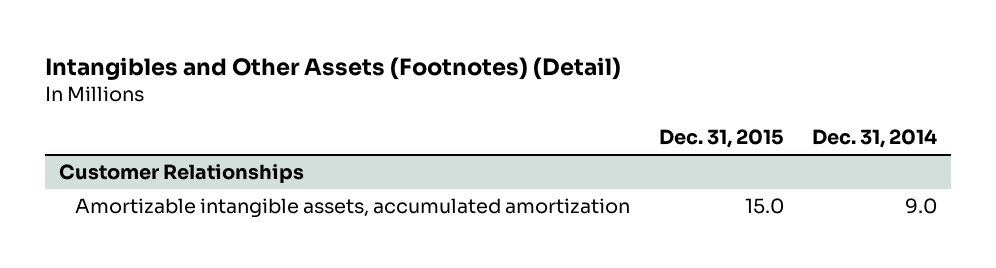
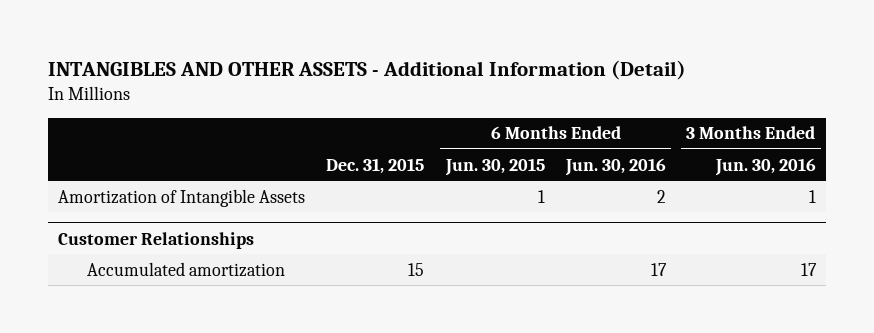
- Intangibles and Other Assets (Footnotes) (Detail)
+ INTANGIBLES AND OTHER ASSETS - Additional Information (Detail)
- | Dec. 31, 2015 | Dec. 31, 2014
+ | Dec. 31, 2015 | 6 Months Ended Jun. 30, 2015 | 6 Months Ended Jun. 30, 2016 | 3 Months Ended Jun. 30, 2016
+ Amortization of Intangible Assets | | 1 | 2 | 1
@ Customer Relationships
- Amortizable intangible assets, accumulated amortization | 15.0 | 9.0
+ Accumulated amortization | 15 | | 17 | 17

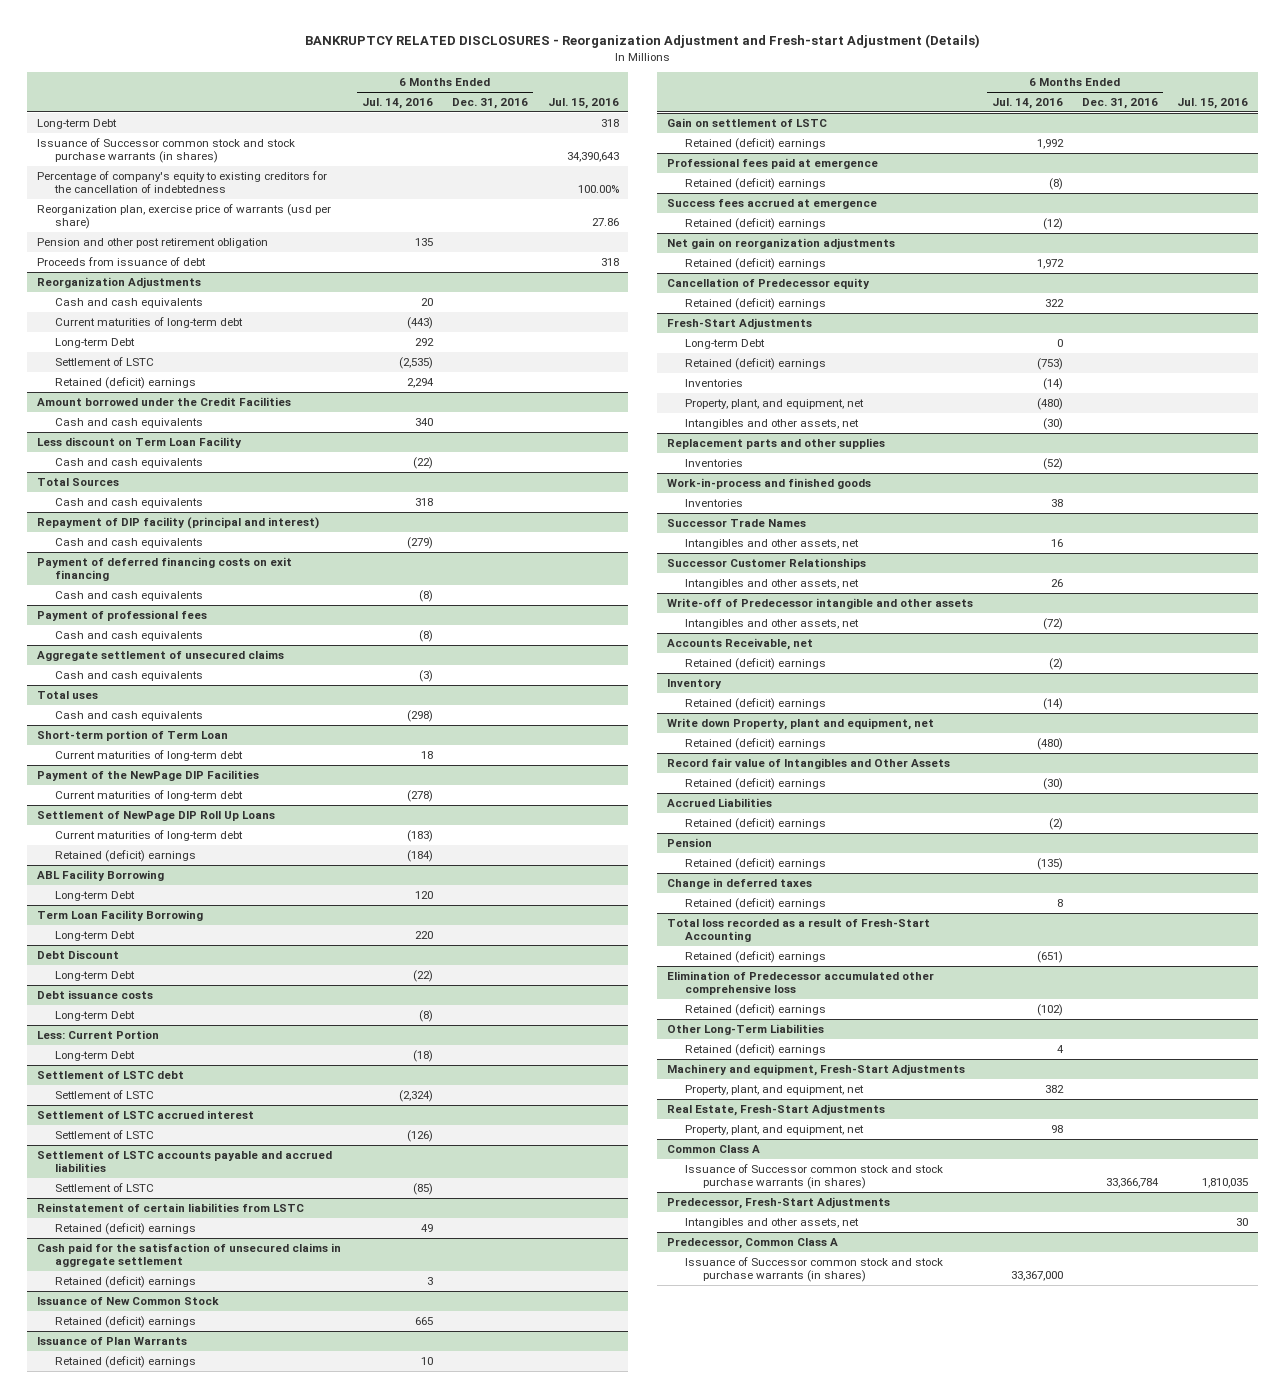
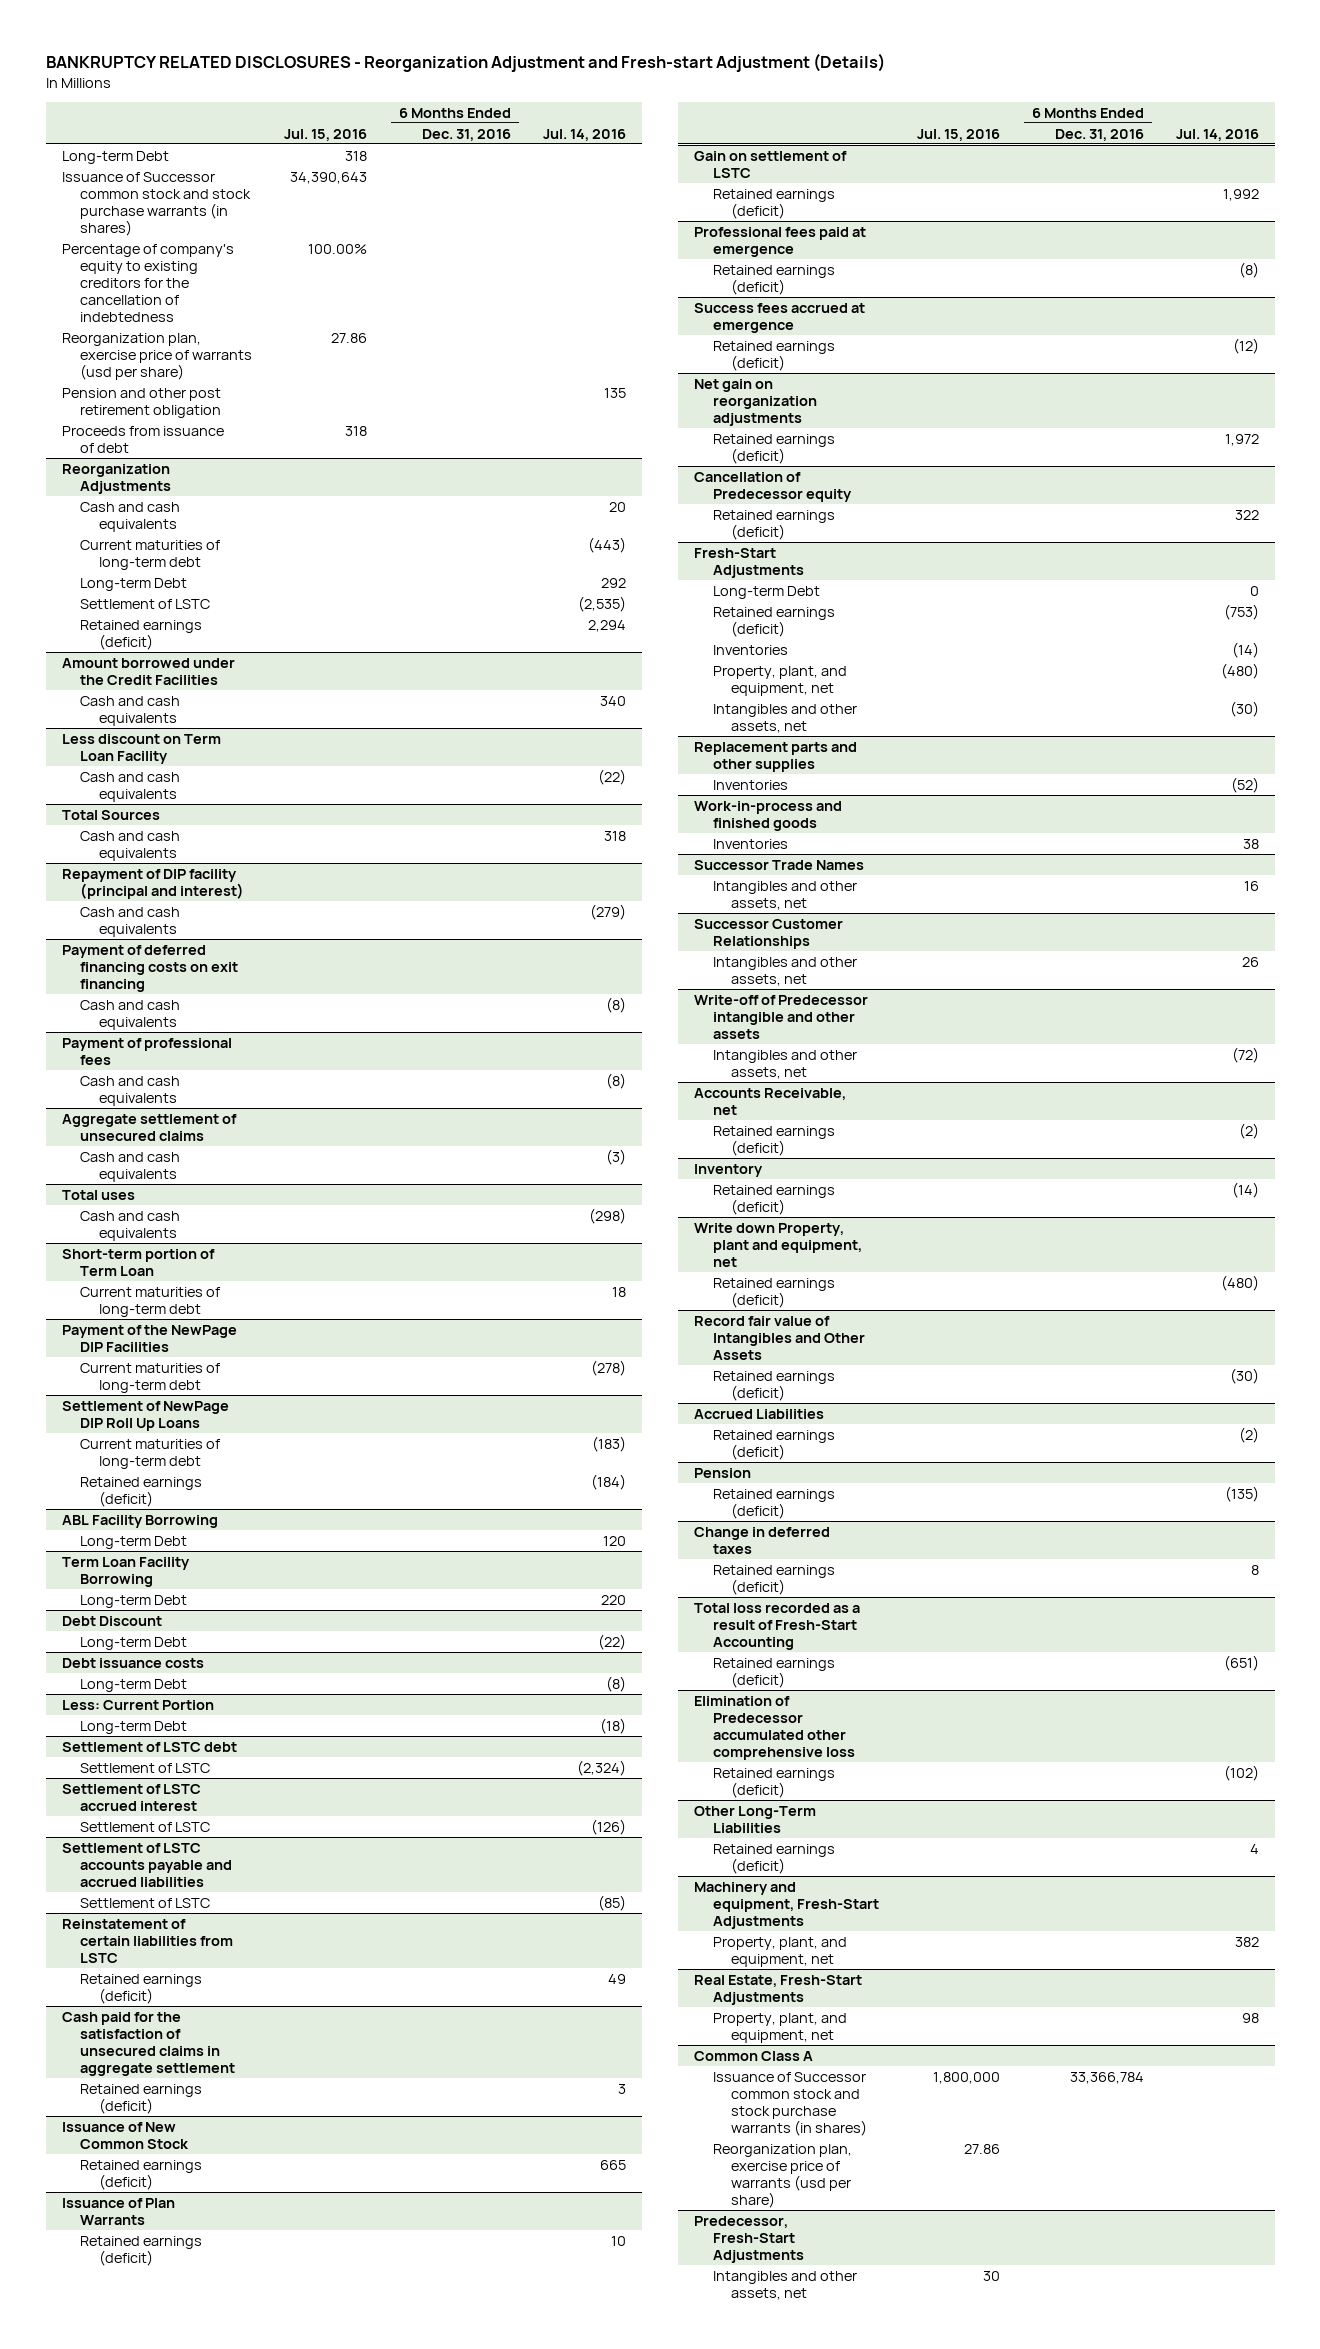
- | 6 Months Ended Jul. 14, 2016 | 6 Months Ended Dec. 31, 2016 | Jul. 15, 2016
+ | Jul. 15, 2016 | 6 Months Ended Dec. 31, 2016 | Jul. 14, 2016
@ Reorganization Adjustments
- Retained (deficit) earnings | 2,294 | |
+ Retained earnings (deficit) | | | 2,294
@ Settlement of NewPage DIP Roll Up Loans
- Retained (deficit) earnings | (184) | |
+ Retained earnings (deficit) | | | (184)
@ Reinstatement of certain liabilities from LSTC
- Retained (deficit) earnings | 49 | |
+ Retained earnings (deficit) | | | 49
@ Cash paid for the satisfaction of unsecured claims in aggregate settlement
- Retained (deficit) earnings | 3 | |
+ Retained earnings (deficit) | | | 3
@ Issuance of New Common Stock
- Retained (deficit) earnings | 665 | |
+ Retained earnings (deficit) | | | 665
@ Issuance of Plan Warrants
- Retained (deficit) earnings | 10 | |
+ Retained earnings (deficit) | | | 10
@ Gain on settlement of LSTC
- Retained (deficit) earnings | 1,992 | |
+ Retained earnings (deficit) | | | 1,992
@ Professional fees paid at emergence
- Retained (deficit) earnings | (8) | |
+ Retained earnings (deficit) | | | (8)
@ Success fees accrued at emergence
- Retained (deficit) earnings | (12) | |
+ Retained earnings (deficit) | | | (12)
@ Net gain on reorganization adjustments
- Retained (deficit) earnings | 1,972 | |
+ Retained earnings (deficit) | | | 1,972
@ Cancellation of Predecessor equity
- Retained (deficit) earnings | 322 | |
+ Retained earnings (deficit) | | | 322
@ Fresh-Start Adjustments
- Retained (deficit) earnings | (753) | |
+ Retained earnings (deficit) | | | (753)
@ Accounts Receivable, net
- Retained (deficit) earnings | (2) | |
+ Retained earnings (deficit) | | | (2)
@ Inventory
- Retained (deficit) earnings | (14) | |
+ Retained earnings (deficit) | | | (14)
@ Write down Property, plant and equipment, net
- Retained (deficit) earnings | (480) | |
+ Retained earnings (deficit) | | | (480)
@ Record fair value of Intangibles and Other Assets
- Retained (deficit) earnings | (30) | |
+ Retained earnings (deficit) | | | (30)
@ Accrued Liabilities
- Retained (deficit) earnings | (2) | |
+ Retained earnings (deficit) | | | (2)
@ Pension
- Retained (deficit) earnings | (135) | |
+ Retained earnings (deficit) | | | (135)
@ Change in deferred taxes
- Retained (deficit) earnings | 8 | |
+ Retained earnings (deficit) | | | 8
@ Total loss recorded as a result of Fresh-Start Accounting
- Retained (deficit) earnings | (651) | |
+ Retained earnings (deficit) | | | (651)
@ Elimination of Predecessor accumulated other comprehensive loss
- Retained (deficit) earnings | (102) | |
+ Retained earnings (deficit) | | | (102)
@ Other Long-Term Liabilities
- Retained (deficit) earnings | 4 | |
+ Retained earnings (deficit) | | | 4
@ Common Class A
- Issuance of Successor common stock and stock purchase warrants (in shares) | | 33,366,784 | 1,810,035
+ Issuance of Successor common stock and stock purchase warrants (in shares) | 1,800,000 | 33,366,784 |
+ Reorganization plan, exercise price of warrants (usd per share) | 27.86 | |
- Predecessor, Common Class A
- Issuance of Successor common stock and stock purchase warrants (in shares) | 33,367,000 | |

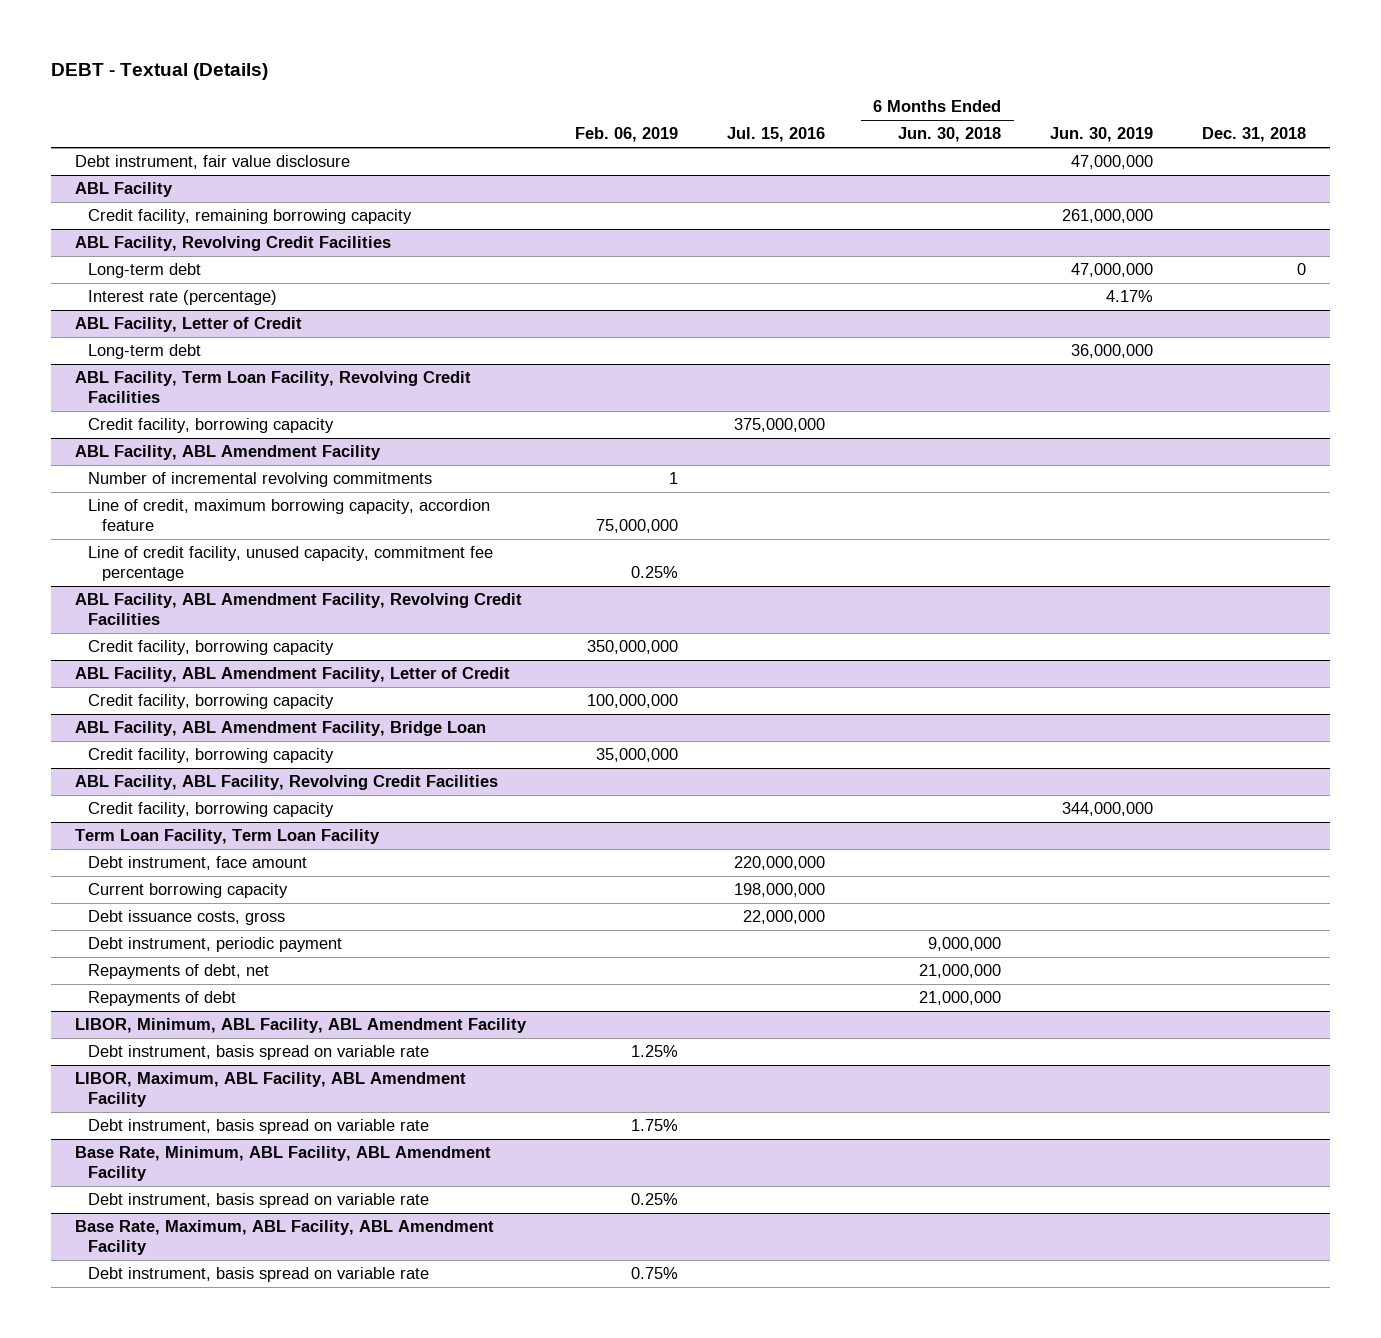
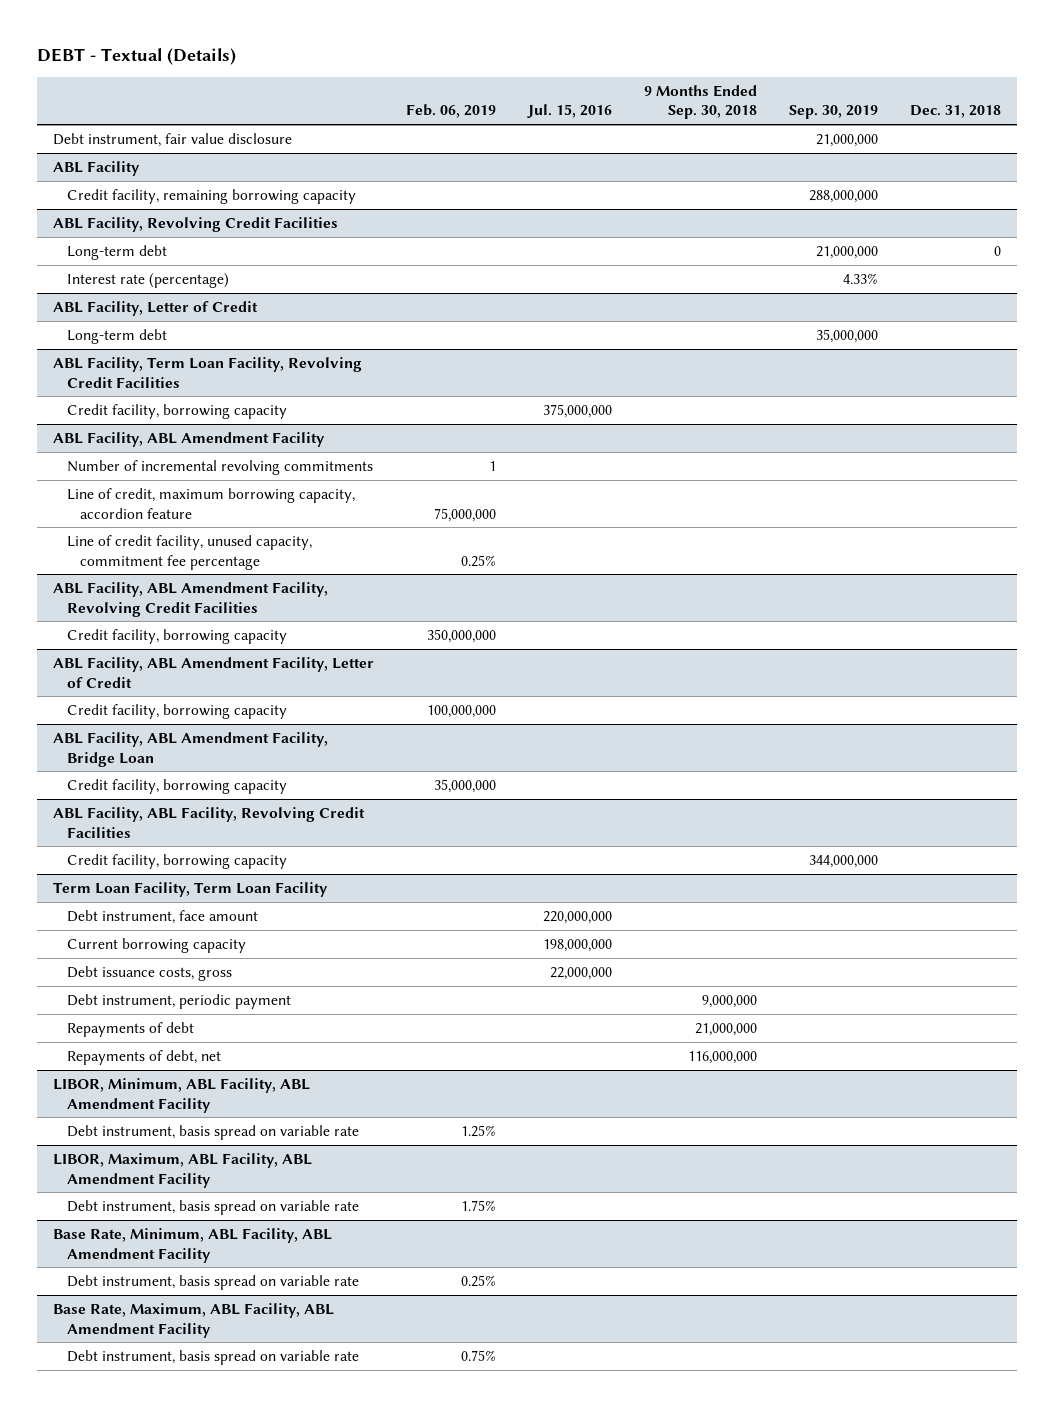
- | Feb. 06, 2019 | Jul. 15, 2016 | 6 Months Ended Jun. 30, 2018 | Jun. 30, 2019 | Dec. 31, 2018
+ | Feb. 06, 2019 | Jul. 15, 2016 | 9 Months Ended Sep. 30, 2018 | Sep. 30, 2019 | Dec. 31, 2018
@ Term Loan Facility, Term Loan Facility
moved down: Repayments of debt, net | | | 116,000,000 | |

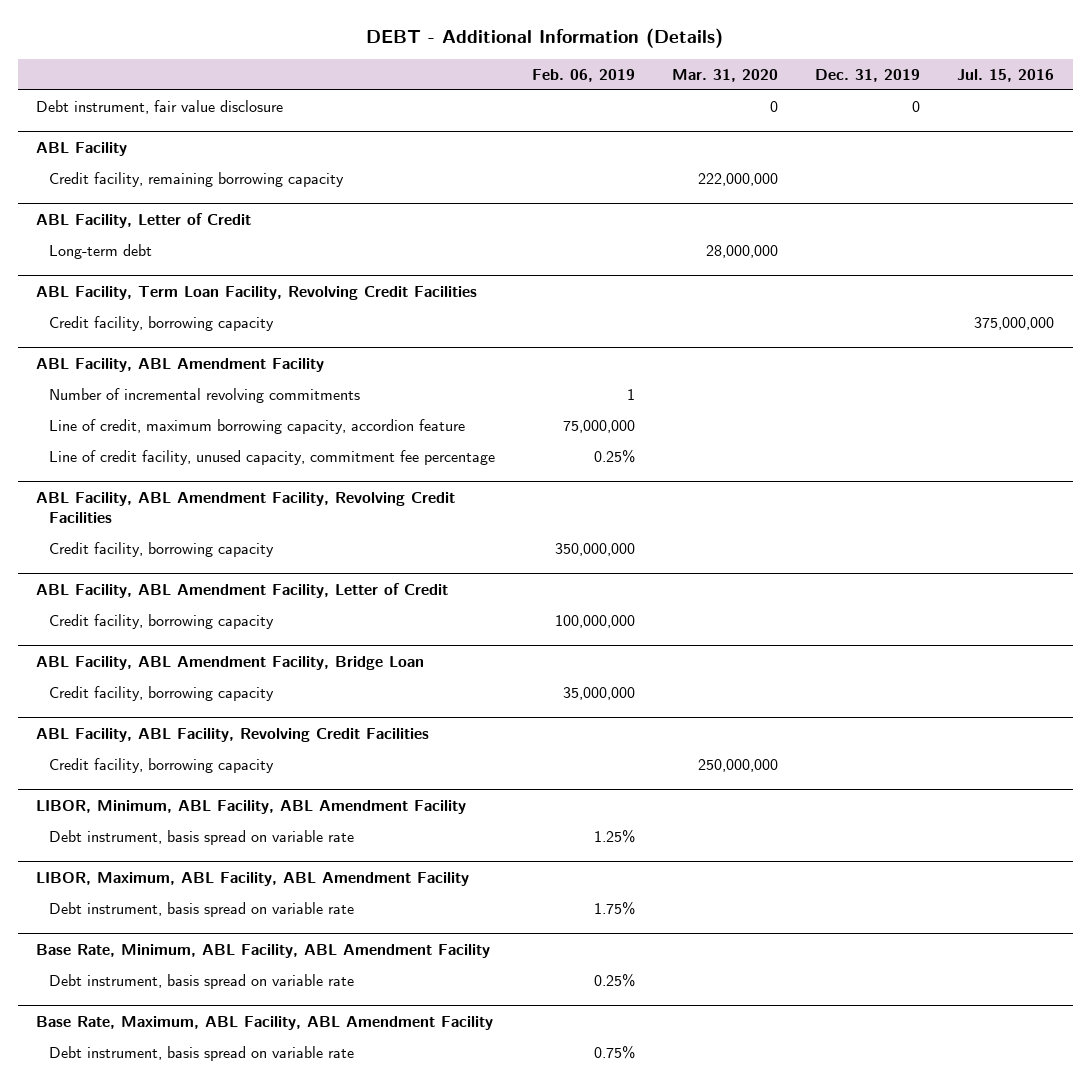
- DEBT - Textual (Details)
+ DEBT - Additional Information (Details)
- | Feb. 06, 2019 | Jul. 15, 2016 | 9 Months Ended Sep. 30, 2018 | Sep. 30, 2019 | Dec. 31, 2018
+ | Feb. 06, 2019 | Mar. 31, 2020 | Dec. 31, 2019 | Jul. 15, 2016
- ABL Facility, Revolving Credit Facilities
- Long-term debt | | | | 21,000,000 | 0
- Interest rate (percentage) | | | | 4.33% |
- Term Loan Facility, Term Loan Facility
- Debt instrument, face amount | | 220,000,000 | | |
- Current borrowing capacity | | 198,000,000 | | |
- Debt issuance costs, gross | | 22,000,000 | | |
- Debt instrument, periodic payment | | | 9,000,000 | |
- Repayments of debt | | | 21,000,000 | |
- Repayments of debt, net | | | 116,000,000 | |

